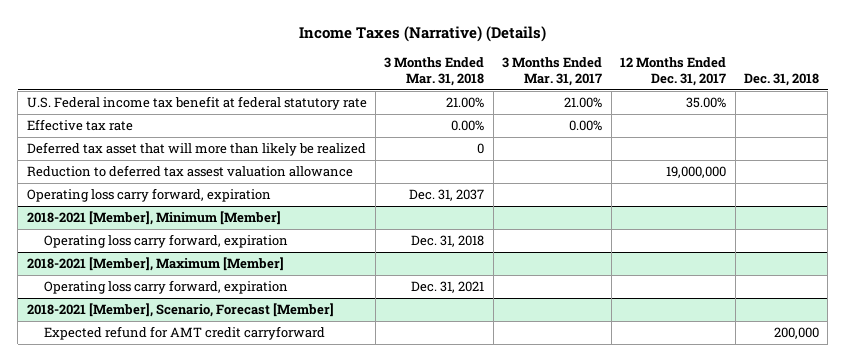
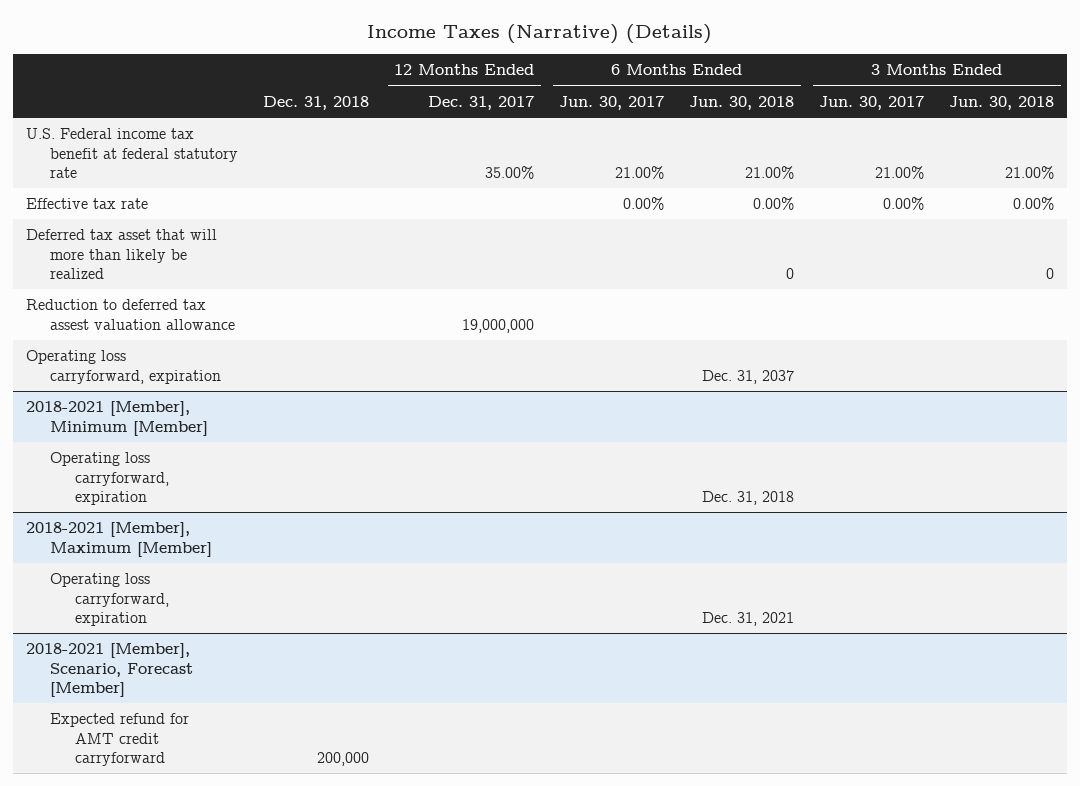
- | 3 Months Ended Mar. 31, 2018 | 3 Months Ended Mar. 31, 2017 | 12 Months Ended Dec. 31, 2017 | Dec. 31, 2018
+ | Dec. 31, 2018 | 12 Months Ended Dec. 31, 2017 | 6 Months Ended Jun. 30, 2017 | 6 Months Ended Jun. 30, 2018 | 3 Months Ended Jun. 30, 2017 | 3 Months Ended Jun. 30, 2018
- Operating loss carry forward, expiration | Dec. 31, 2037 | | |
+ Operating loss carryforward, expiration | | | | Dec. 31, 2037 | |
@ 2018-2021 [Member], Minimum [Member]
- Operating loss carry forward, expiration | Dec. 31, 2018 | | |
+ Operating loss carryforward, expiration | | | | Dec. 31, 2018 | |
@ 2018-2021 [Member], Maximum [Member]
- Operating loss carry forward, expiration | Dec. 31, 2021 | | |
+ Operating loss carryforward, expiration | | | | Dec. 31, 2021 | |

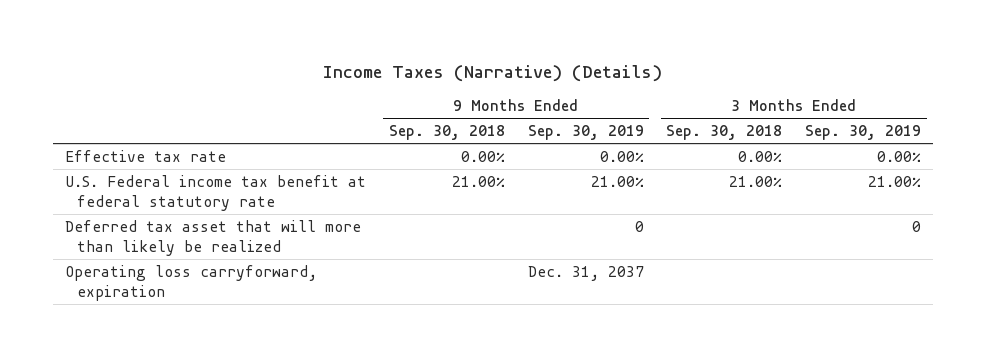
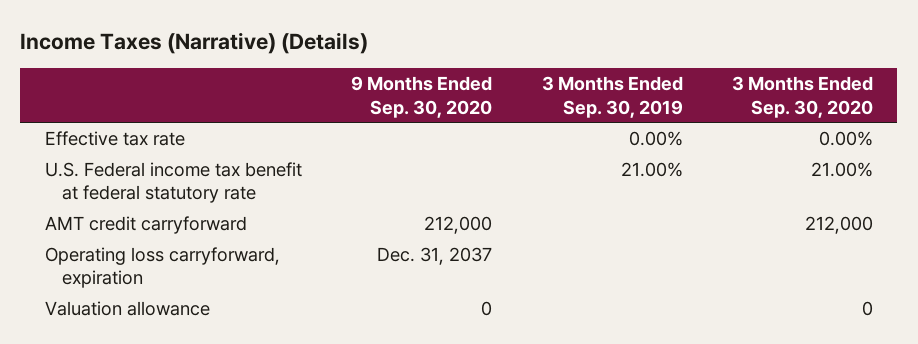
- | 9 Months Ended Sep. 30, 2018 | 9 Months Ended Sep. 30, 2019 | 3 Months Ended Sep. 30, 2018 | 3 Months Ended Sep. 30, 2019
+ | 9 Months Ended Sep. 30, 2020 | 3 Months Ended Sep. 30, 2019 | 3 Months Ended Sep. 30, 2020
- Deferred tax asset that will more than likely be realized | | 0 | | 0
+ AMT credit carryforward | 212,000 | | 212,000
+ Valuation allowance | 0 | | 0

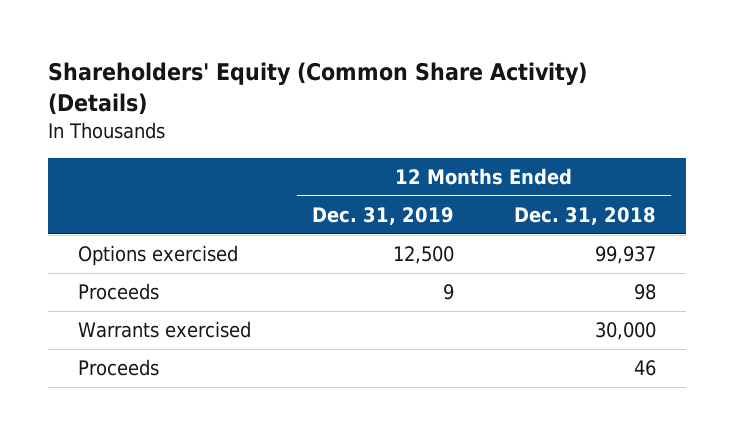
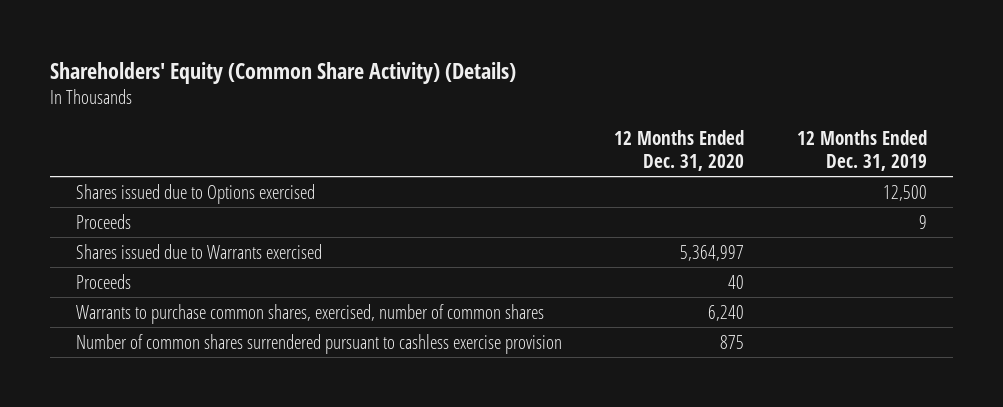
- | 12 Months Ended Dec. 31, 2019 | 12 Months Ended Dec. 31, 2018
+ | 12 Months Ended Dec. 31, 2020 | 12 Months Ended Dec. 31, 2019
- Options exercised | 12,500 | 99,937
+ Shares issued due to Options exercised | | 12,500
- Warrants exercised | | 30,000
+ Shares issued due to Warrants exercised | 5,364,997 |
+ Warrants to purchase common shares, exercised, number of common shares | 6,240 |
+ Number of common shares surrendered pursuant to cashless exercise provision | 875 |

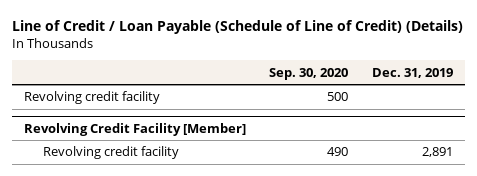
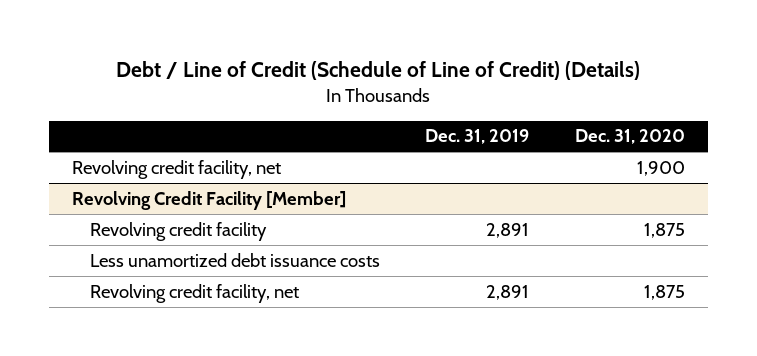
- Line of Credit / Loan Payable (Schedule of Line of Credit) (Details)
+ Debt / Line of Credit (Schedule of Line of Credit) (Details)
- | Sep. 30, 2020 | Dec. 31, 2019
+ | Dec. 31, 2019 | Dec. 31, 2020
- Revolving credit facility | 500 |
+ Revolving credit facility, net | | 1,900
@ Revolving Credit Facility [Member]
+ Less unamortized debt issuance costs
+ Revolving credit facility, net | 2,891 | 1,875

